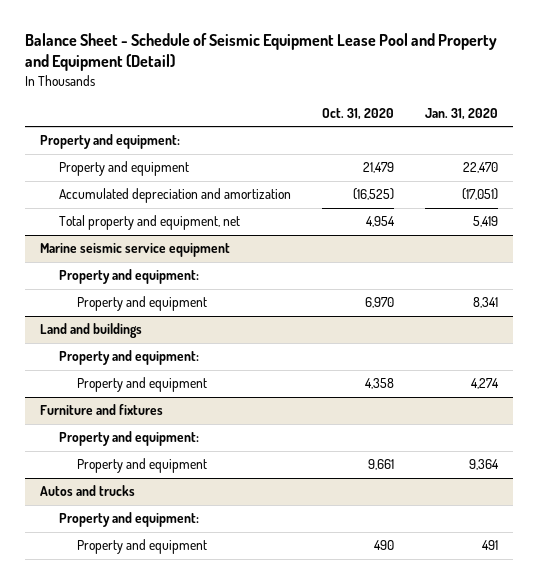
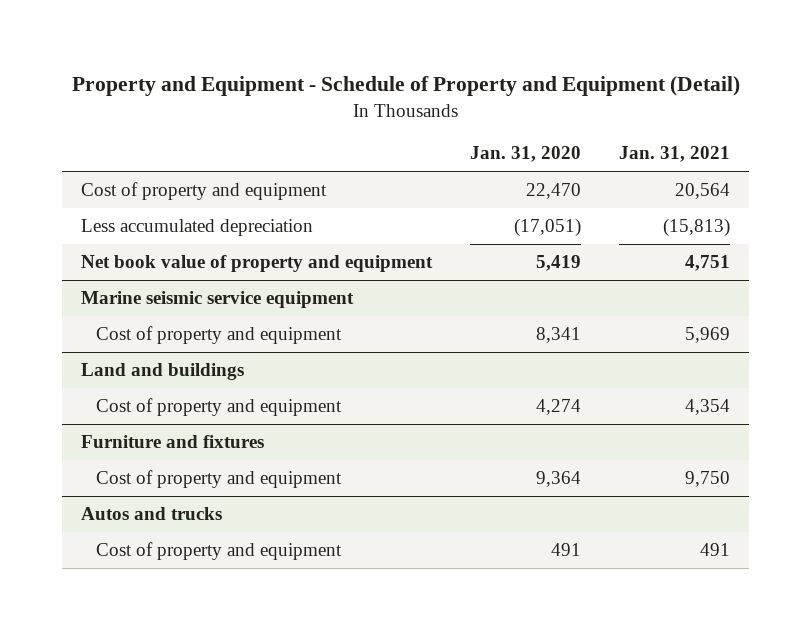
- Balance Sheet - Schedule of Seismic Equipment Lease Pool and Property and Equipment (Detail)
+ Property and Equipment - Schedule of Property and Equipment (Detail)
- | Oct. 31, 2020 | Jan. 31, 2020
+ | Jan. 31, 2020 | Jan. 31, 2021
- Property and equipment:
- Property and equipment | 21,479 | 22,470
- Accumulated depreciation and amortization | (16,525) | (17,051)
- Total property and equipment, net | 4,954 | 5,419
+ Cost of property and equipment | 22,470 | 20,564
+ Less accumulated depreciation | (17,051) | (15,813)
+ Net book value of property and equipment | 5,419 | 4,751
@ Marine seismic service equipment
- Property and equipment:
- Property and equipment | 6,970 | 8,341
+ Cost of property and equipment | 8,341 | 5,969
@ Land and buildings
- Property and equipment:
- Property and equipment | 4,358 | 4,274
+ Cost of property and equipment | 4,274 | 4,354
@ Furniture and fixtures
- Property and equipment:
- Property and equipment | 9,661 | 9,364
+ Cost of property and equipment | 9,364 | 9,750
@ Autos and trucks
- Property and equipment:
- Property and equipment | 490 | 491
+ Cost of property and equipment | 491 | 491

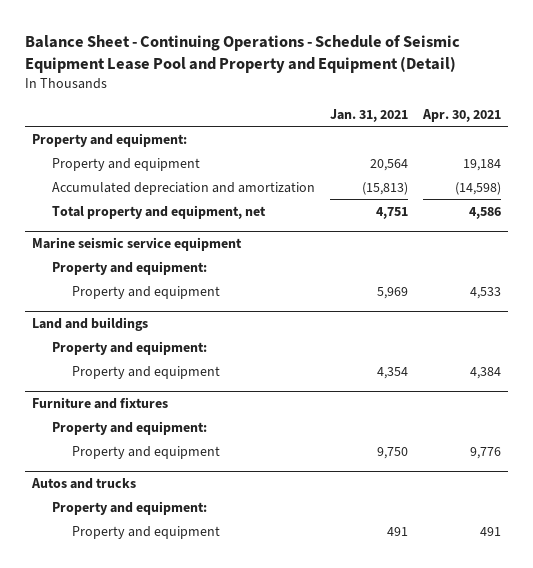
- Property and Equipment - Schedule of Property and Equipment (Detail)
+ Balance Sheet - Continuing Operations - Schedule of Seismic Equipment Lease Pool and Property and Equipment (Detail)
- | Jan. 31, 2020 | Jan. 31, 2021
+ | Jan. 31, 2021 | Apr. 30, 2021
- Cost of property and equipment | 22,470 | 20,564
- Less accumulated depreciation | (17,051) | (15,813)
- Net book value of property and equipment | 5,419 | 4,751
+ Property and equipment:
+ Property and equipment | 20,564 | 19,184
+ Accumulated depreciation and amortization | (15,813) | (14,598)
+ Total property and equipment, net | 4,751 | 4,586
@ Marine seismic service equipment
- Cost of property and equipment | 8,341 | 5,969
+ Property and equipment:
+ Property and equipment | 5,969 | 4,533
@ Land and buildings
- Cost of property and equipment | 4,274 | 4,354
+ Property and equipment:
+ Property and equipment | 4,354 | 4,384
@ Furniture and fixtures
- Cost of property and equipment | 9,364 | 9,750
+ Property and equipment:
+ Property and equipment | 9,750 | 9,776
@ Autos and trucks
- Cost of property and equipment | 491 | 491
+ Property and equipment:
+ Property and equipment | 491 | 491

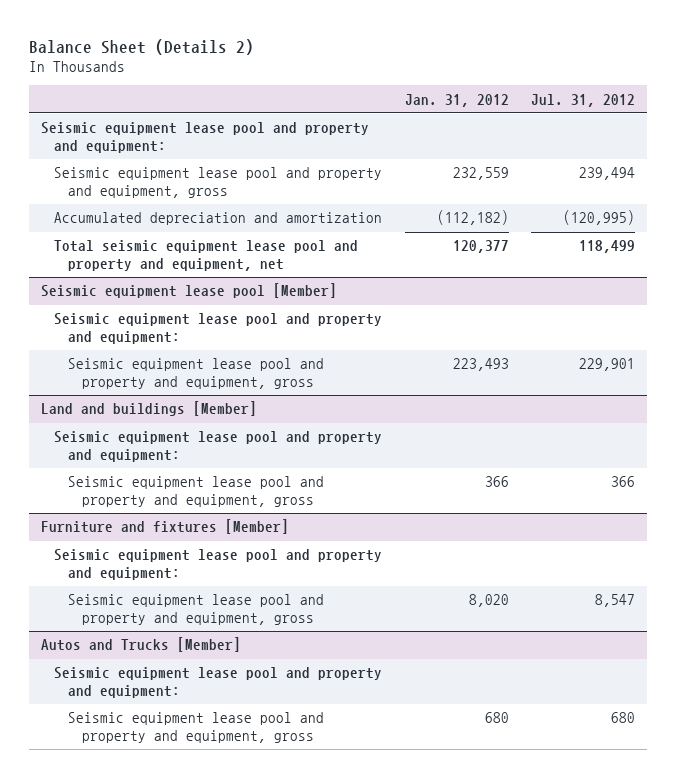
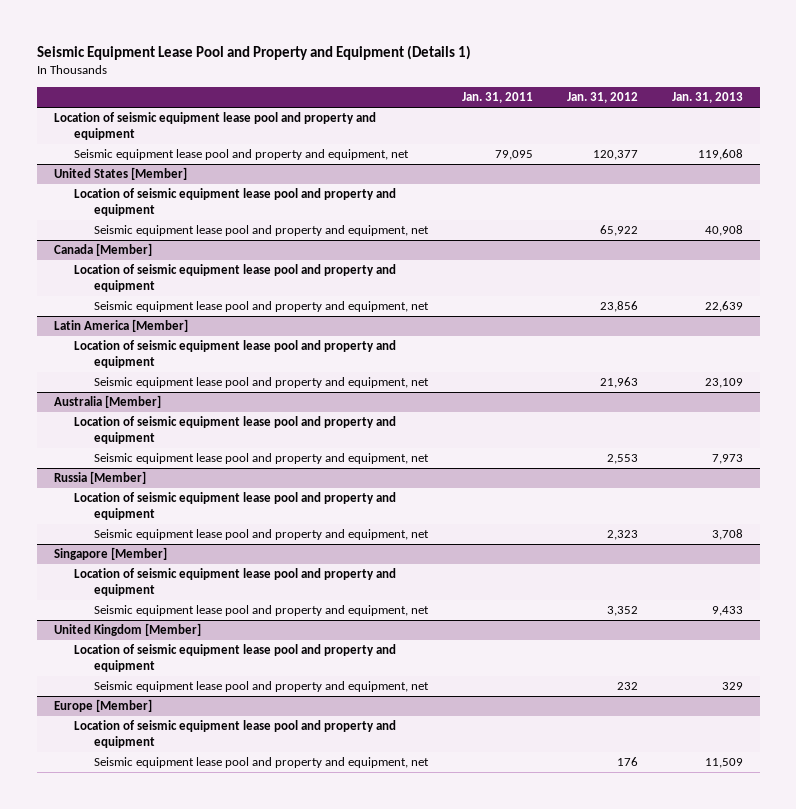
- Balance Sheet (Details 2)
+ Seismic Equipment Lease Pool and Property and Equipment (Details 1)
- | Jan. 31, 2012 | Jul. 31, 2012
+ | Jan. 31, 2011 | Jan. 31, 2012 | Jan. 31, 2013
- Seismic equipment lease pool and property and equipment:
- Seismic equipment lease pool and property and equipment, gross | 232,559 | 239,494
- Accumulated depreciation and amortization | (112,182) | (120,995)
- Total seismic equipment lease pool and property and equipment, net | 120,377 | 118,499
- Seismic equipment lease pool [Member]
- Seismic equipment lease pool and property and equipment:
- Seismic equipment lease pool and property and equipment, gross | 223,493 | 229,901
- Land and buildings [Member]
- Seismic equipment lease pool and property and equipment:
- Seismic equipment lease pool and property and equipment, gross | 366 | 366
- Furniture and fixtures [Member]
- Seismic equipment lease pool and property and equipment:
- Seismic equipment lease pool and property and equipment, gross | 8,020 | 8,547
- Autos and Trucks [Member]
- Seismic equipment lease pool and property and equipment:
- Seismic equipment lease pool and property and equipment, gross | 680 | 680
+ Location of seismic equipment lease pool and property and equipment
+ Seismic equipment lease pool and property and equipment, net | 79,095 | 120,377 | 119,608
+ United States [Member]
+ Location of seismic equipment lease pool and property and equipment
+ Seismic equipment lease pool and property and equipment, net | | 65,922 | 40,908
+ Canada [Member]
+ Location of seismic equipment lease pool and property and equipment
+ Seismic equipment lease pool and property and equipment, net | | 23,856 | 22,639
+ Latin America [Member]
+ Location of seismic equipment lease pool and property and equipment
+ Seismic equipment lease pool and property and equipment, net | | 21,963 | 23,109
+ Australia [Member]
+ Location of seismic equipment lease pool and property and equipment
+ Seismic equipment lease pool and property and equipment, net | | 2,553 | 7,973
+ Russia [Member]
+ Location of seismic equipment lease pool and property and equipment
+ Seismic equipment lease pool and property and equipment, net | | 2,323 | 3,708
+ Singapore [Member]
+ Location of seismic equipment lease pool and property and equipment
+ Seismic equipment lease pool and property and equipment, net | | 3,352 | 9,433
+ United Kingdom [Member]
+ Location of seismic equipment lease pool and property and equipment
+ Seismic equipment lease pool and property and equipment, net | | 232 | 329
+ Europe [Member]
+ Location of seismic equipment lease pool and property and equipment
+ Seismic equipment lease pool and property and equipment, net | | 176 | 11,509

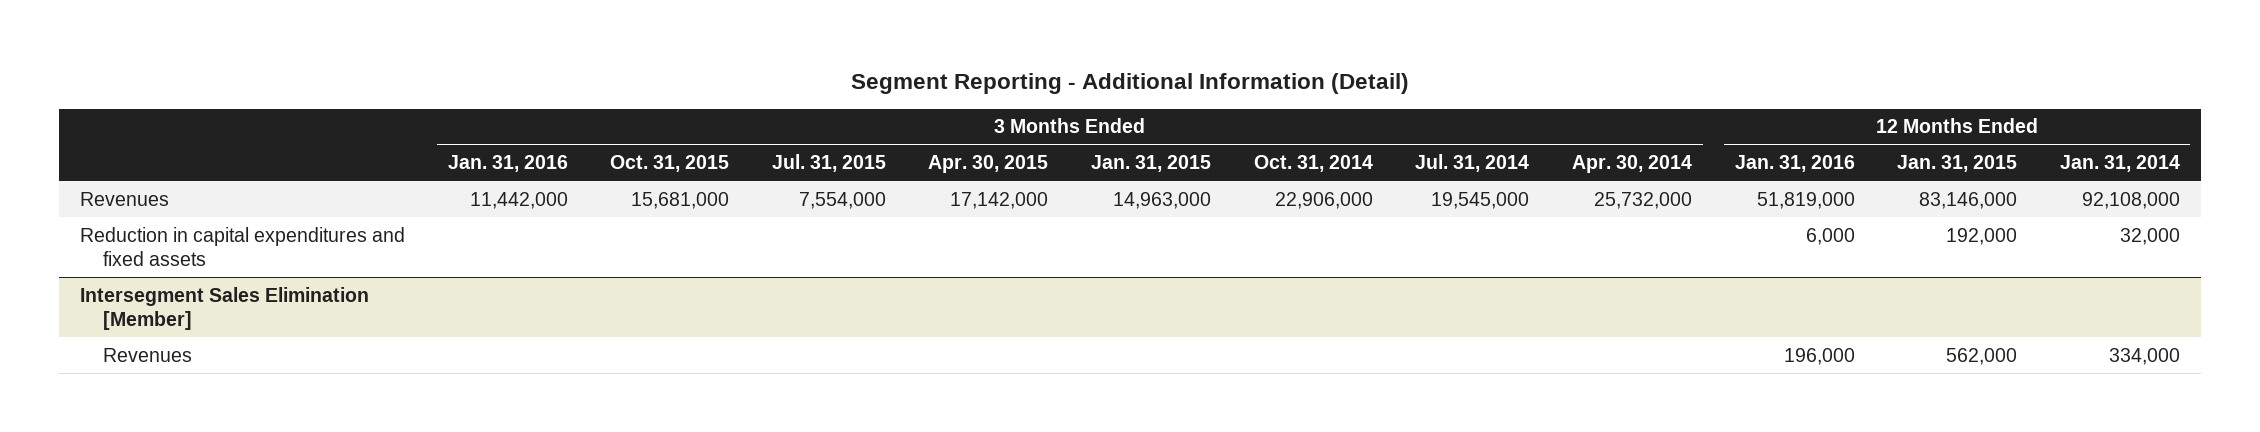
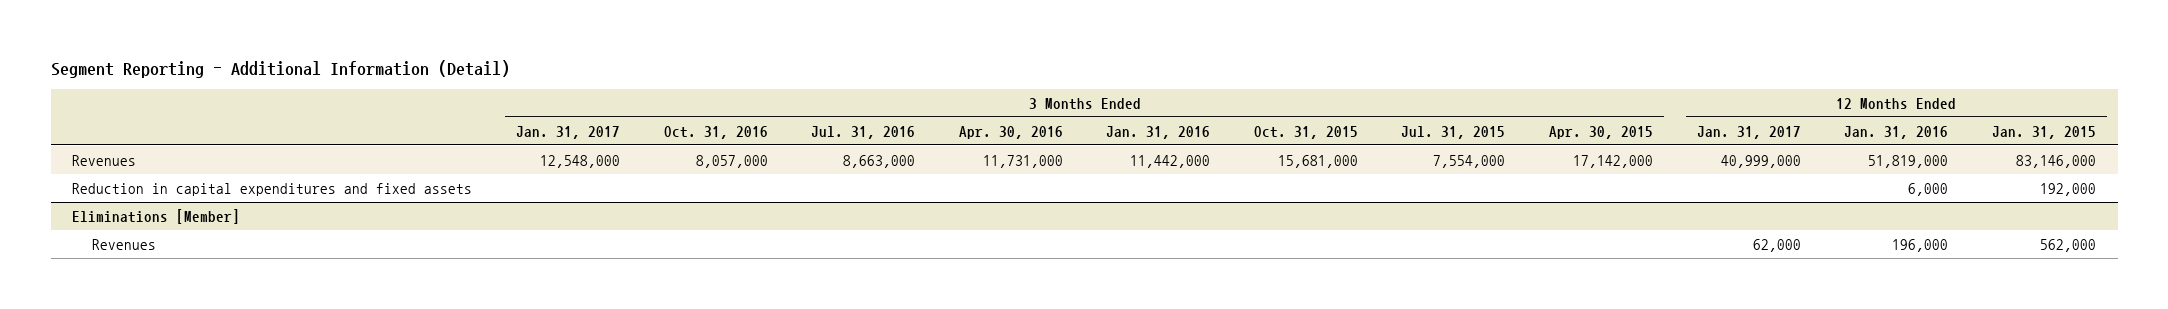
- | 3 Months Ended Jan. 31, 2016 | 3 Months Ended Oct. 31, 2015 | 3 Months Ended Jul. 31, 2015 | 3 Months Ended Apr. 30, 2015 | 3 Months Ended Jan. 31, 2015 | 3 Months Ended Oct. 31, 2014 | 3 Months Ended Jul. 31, 2014 | 3 Months Ended Apr. 30, 2014 | 12 Months Ended Jan. 31, 2016 | 12 Months Ended Jan. 31, 2015 | 12 Months Ended Jan. 31, 2014
+ | 3 Months Ended Jan. 31, 2017 | 3 Months Ended Oct. 31, 2016 | 3 Months Ended Jul. 31, 2016 | 3 Months Ended Apr. 30, 2016 | 3 Months Ended Jan. 31, 2016 | 3 Months Ended Oct. 31, 2015 | 3 Months Ended Jul. 31, 2015 | 3 Months Ended Apr. 30, 2015 | 12 Months Ended Jan. 31, 2017 | 12 Months Ended Jan. 31, 2016 | 12 Months Ended Jan. 31, 2015
- Intersegment Sales Elimination [Member]
+ Eliminations [Member]

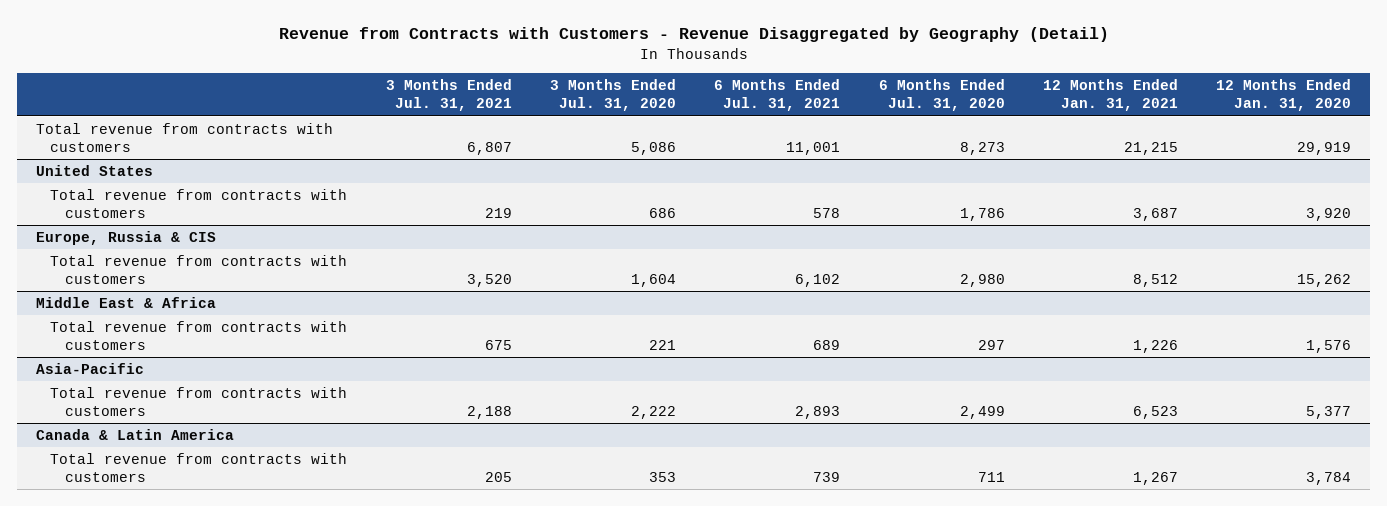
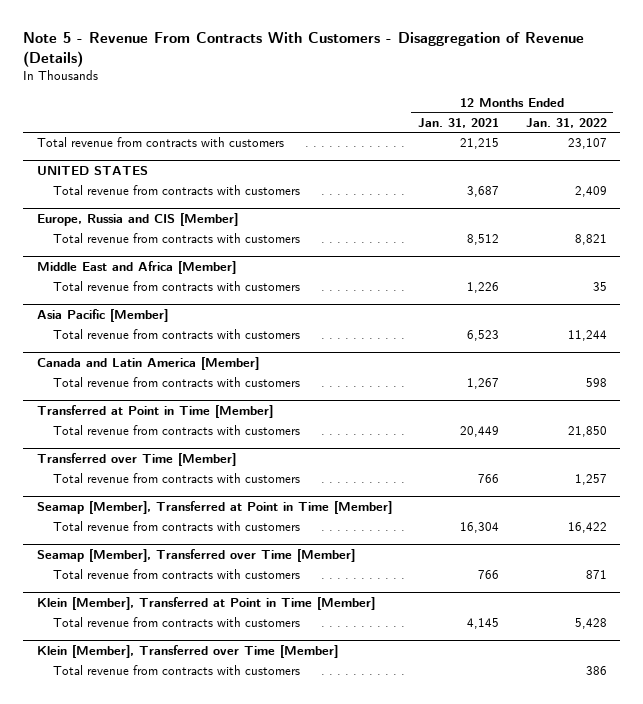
- Revenue from Contracts with Customers - Revenue Disaggregated by Geography (Detail)
+ Note 5 - Revenue From Contracts With Customers - Disaggregation of Revenue (Details)
- | 3 Months Ended Jul. 31, 2021 | 3 Months Ended Jul. 31, 2020 | 6 Months Ended Jul. 31, 2021 | 6 Months Ended Jul. 31, 2020 | 12 Months Ended Jan. 31, 2021 | 12 Months Ended Jan. 31, 2020
+ | 12 Months Ended Jan. 31, 2021 | 12 Months Ended Jan. 31, 2022
- United States
+ UNITED STATES
- Europe, Russia & CIS
+ Europe, Russia and CIS [Member]
- Middle East & Africa
+ Middle East and Africa [Member]
- Asia-Pacific
+ Asia Pacific [Member]
- Canada & Latin America
+ Canada and Latin America [Member]
+ Transferred at Point in Time [Member]
+ Total revenue from contracts with customers | 20,449 | 21,850
+ Transferred over Time [Member]
+ Total revenue from contracts with customers | 766 | 1,257
+ Seamap [Member], Transferred at Point in Time [Member]
+ Total revenue from contracts with customers | 16,304 | 16,422
+ Seamap [Member], Transferred over Time [Member]
+ Total revenue from contracts with customers | 766 | 871
+ Klein [Member], Transferred at Point in Time [Member]
+ Total revenue from contracts with customers | 4,145 | 5,428
+ Klein [Member], Transferred over Time [Member]
+ Total revenue from contracts with customers | | 386

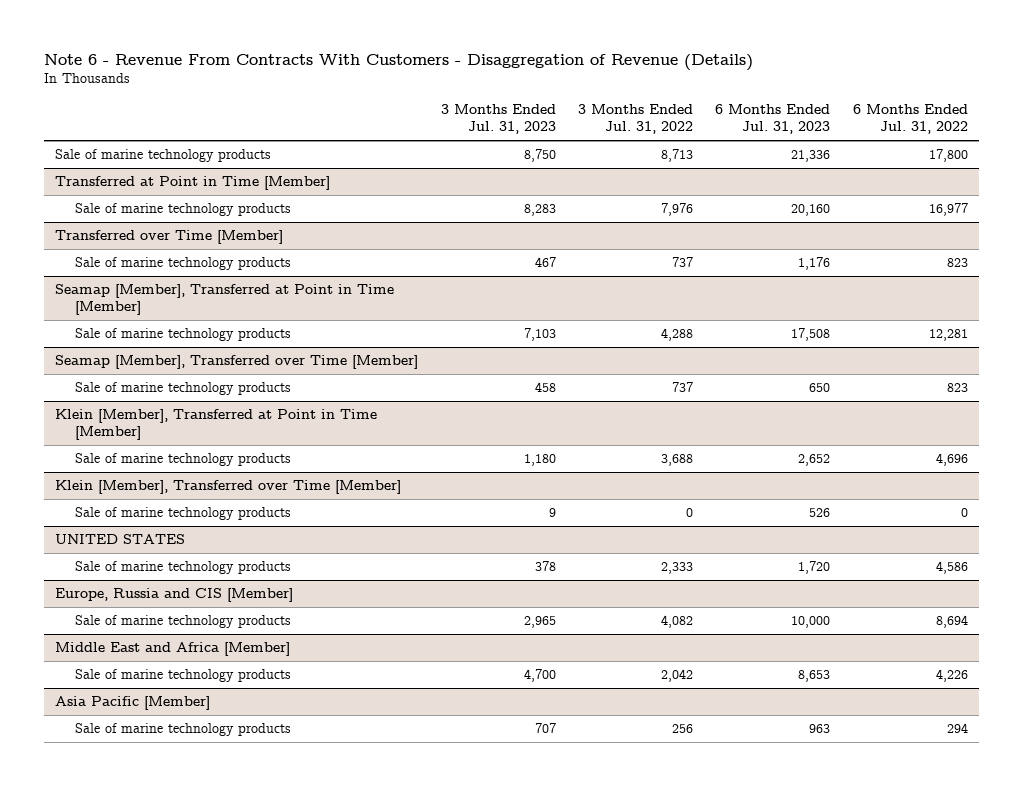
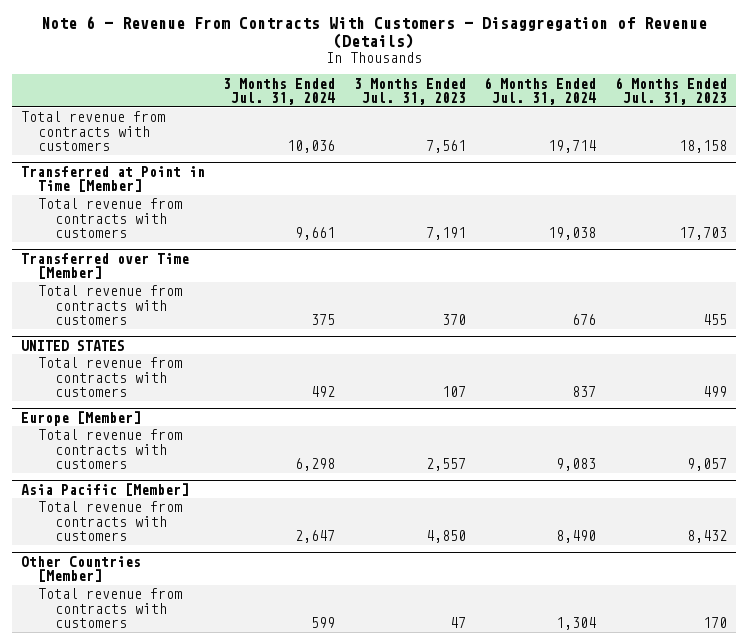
- | 3 Months Ended Jul. 31, 2023 | 3 Months Ended Jul. 31, 2022 | 6 Months Ended Jul. 31, 2023 | 6 Months Ended Jul. 31, 2022
+ | 3 Months Ended Jul. 31, 2024 | 3 Months Ended Jul. 31, 2023 | 6 Months Ended Jul. 31, 2024 | 6 Months Ended Jul. 31, 2023
- Sale of marine technology products | 8,750 | 8,713 | 21,336 | 17,800
+ Total revenue from contracts with customers | 10,036 | 7,561 | 19,714 | 18,158
@ Transferred at Point in Time [Member]
- Sale of marine technology products | 8,283 | 7,976 | 20,160 | 16,977
+ Total revenue from contracts with customers | 9,661 | 7,191 | 19,038 | 17,703
@ Transferred over Time [Member]
- Sale of marine technology products | 467 | 737 | 1,176 | 823
- Seamap [Member], Transferred at Point in Time [Member]
- Sale of marine technology products | 7,103 | 4,288 | 17,508 | 12,281
- Seamap [Member], Transferred over Time [Member]
- Sale of marine technology products | 458 | 737 | 650 | 823
- Klein [Member], Transferred at Point in Time [Member]
- Sale of marine technology products | 1,180 | 3,688 | 2,652 | 4,696
- Klein [Member], Transferred over Time [Member]
- Sale of marine technology products | 9 | 0 | 526 | 0
@ Transferred over Time [Member]
+ Total revenue from contracts with customers | 375 | 370 | 676 | 455
@ UNITED STATES
- Sale of marine technology products | 378 | 2,333 | 1,720 | 4,586
- Europe, Russia and CIS [Member]
- Sale of marine technology products | 2,965 | 4,082 | 10,000 | 8,694
- Middle East and Africa [Member]
- Sale of marine technology products | 4,700 | 2,042 | 8,653 | 4,226
@ UNITED STATES
+ Total revenue from contracts with customers | 492 | 107 | 837 | 499
+ Europe [Member]
+ Total revenue from contracts with customers | 6,298 | 2,557 | 9,083 | 9,057
@ Asia Pacific [Member]
- Sale of marine technology products | 707 | 256 | 963 | 294
+ Total revenue from contracts with customers | 2,647 | 4,850 | 8,490 | 8,432
+ Other Countries [Member]
+ Total revenue from contracts with customers | 599 | 47 | 1,304 | 170

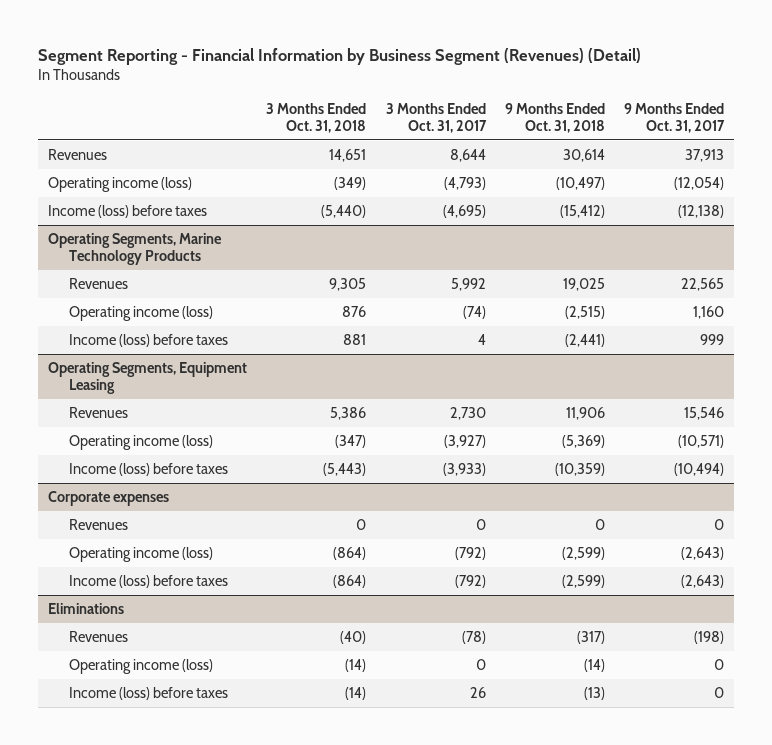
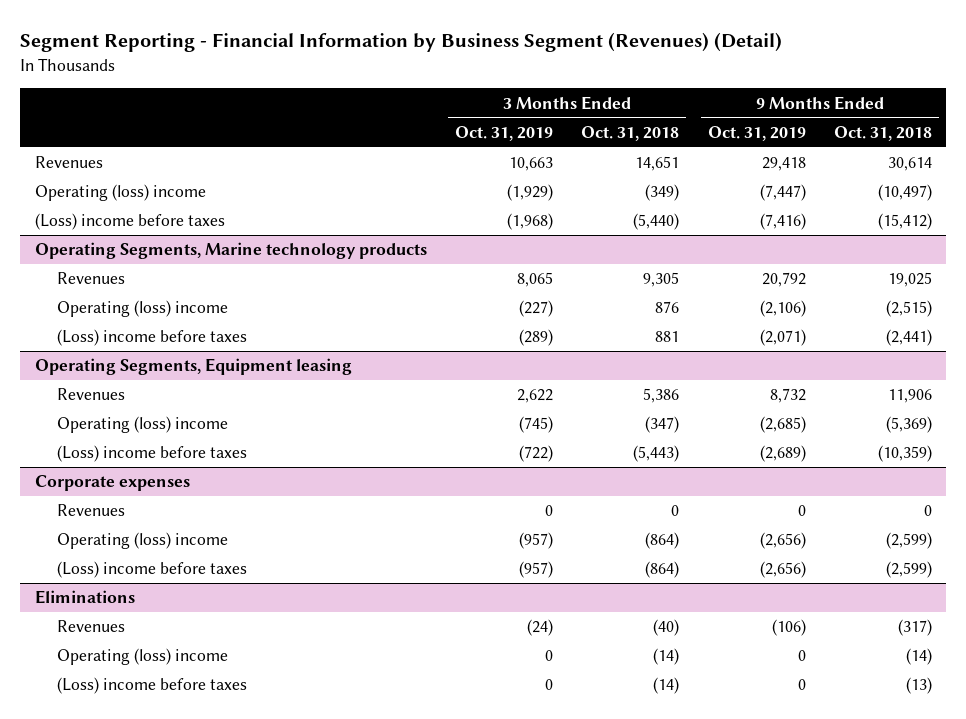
- | 3 Months Ended Oct. 31, 2018 | 3 Months Ended Oct. 31, 2017 | 9 Months Ended Oct. 31, 2018 | 9 Months Ended Oct. 31, 2017
+ | 3 Months Ended Oct. 31, 2019 | 3 Months Ended Oct. 31, 2018 | 9 Months Ended Oct. 31, 2019 | 9 Months Ended Oct. 31, 2018
- Operating income (loss) | (349) | (4,793) | (10,497) | (12,054)
- Income (loss) before taxes | (5,440) | (4,695) | (15,412) | (12,138)
- Operating Segments, Marine Technology Products
+ Operating (loss) income | (1,929) | (349) | (7,447) | (10,497)
+ (Loss) income before taxes | (1,968) | (5,440) | (7,416) | (15,412)
+ Operating Segments, Marine technology products
- Operating income (loss) | 876 | (74) | (2,515) | 1,160
- Income (loss) before taxes | 881 | 4 | (2,441) | 999
- Operating Segments, Equipment Leasing
+ Operating (loss) income | (227) | 876 | (2,106) | (2,515)
+ (Loss) income before taxes | (289) | 881 | (2,071) | (2,441)
+ Operating Segments, Equipment leasing
- Operating income (loss) | (347) | (3,927) | (5,369) | (10,571)
- Income (loss) before taxes | (5,443) | (3,933) | (10,359) | (10,494)
+ Operating (loss) income | (745) | (347) | (2,685) | (5,369)
+ (Loss) income before taxes | (722) | (5,443) | (2,689) | (10,359)
@ Corporate expenses
- Operating income (loss) | (864) | (792) | (2,599) | (2,643)
- Income (loss) before taxes | (864) | (792) | (2,599) | (2,643)
+ Operating (loss) income | (957) | (864) | (2,656) | (2,599)
+ (Loss) income before taxes | (957) | (864) | (2,656) | (2,599)
@ Eliminations
- Operating income (loss) | (14) | 0 | (14) | 0
- Income (loss) before taxes | (14) | 26 | (13) | 0
+ Operating (loss) income | 0 | (14) | 0 | (14)
+ (Loss) income before taxes | 0 | (14) | 0 | (13)

